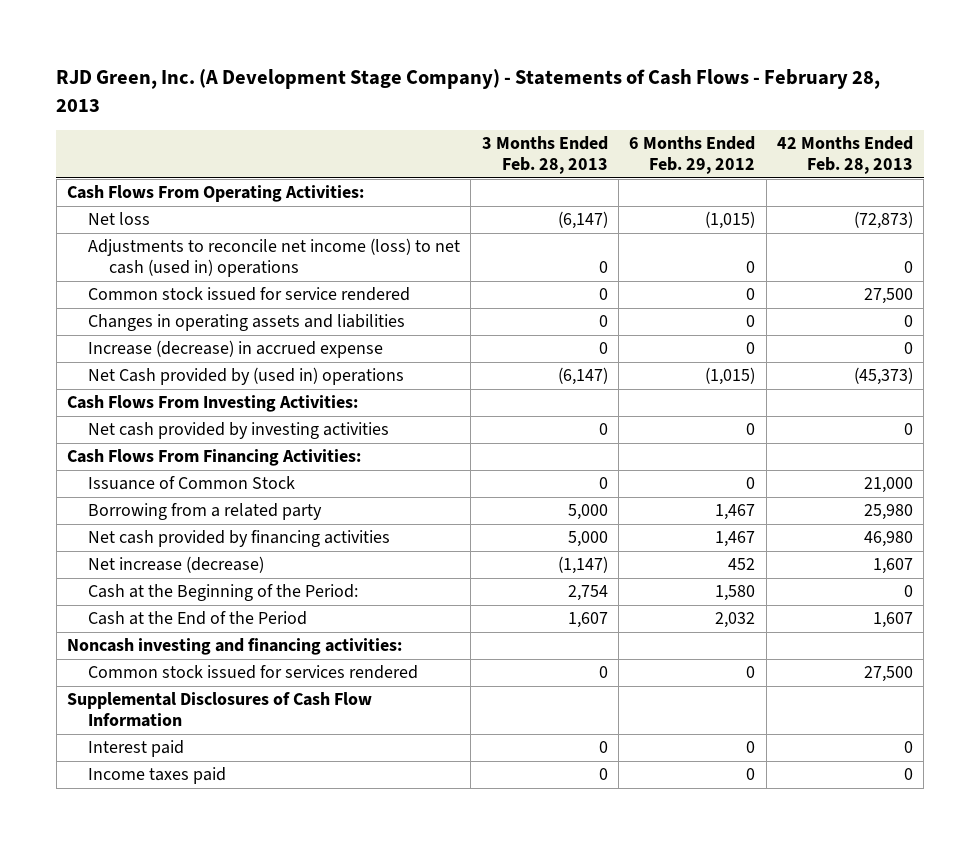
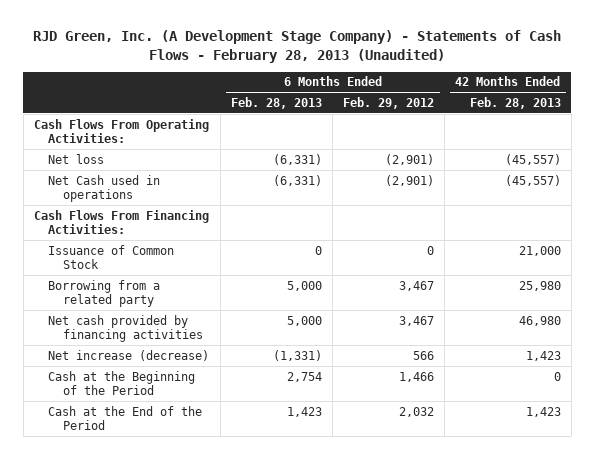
- RJD Green, Inc. (A Development Stage Company) - Statements of Cash Flows - February 28, 2013
+ RJD Green, Inc. (A Development Stage Company) - Statements of Cash Flows - February 28, 2013 (Unaudited)
- | 3 Months Ended Feb. 28, 2013 | 6 Months Ended Feb. 29, 2012 | 42 Months Ended Feb. 28, 2013
+ | 6 Months Ended Feb. 28, 2013 | 6 Months Ended Feb. 29, 2012 | 42 Months Ended Feb. 28, 2013
- Net loss | (6,147) | (1,015) | (72,873)
- Adjustments to reconcile net income (loss) to net cash (used in) operations | 0 | 0 | 0
- Common stock issued for service rendered | 0 | 0 | 27,500
- Changes in operating assets and liabilities | 0 | 0 | 0
- Increase (decrease) in accrued expense | 0 | 0 | 0
- Net Cash provided by (used in) operations | (6,147) | (1,015) | (45,373)
- Cash Flows From Investing Activities:
- Net cash provided by investing activities | 0 | 0 | 0
+ Net loss | (6,331) | (2,901) | (45,557)
+ Net Cash used in operations | (6,331) | (2,901) | (45,557)
- Borrowing from a related party | 5,000 | 1,467 | 25,980
- Net cash provided by financing activities | 5,000 | 1,467 | 46,980
- Net increase (decrease) | (1,147) | 452 | 1,607
- Cash at the Beginning of the Period: | 2,754 | 1,580 | 0
- Cash at the End of the Period | 1,607 | 2,032 | 1,607
- Noncash investing and financing activities:
- Common stock issued for services rendered | 0 | 0 | 27,500
- Supplemental Disclosures of Cash Flow Information
- Interest paid | 0 | 0 | 0
- Income taxes paid | 0 | 0 | 0
+ Borrowing from a related party | 5,000 | 3,467 | 25,980
+ Net cash provided by financing activities | 5,000 | 3,467 | 46,980
+ Net increase (decrease) | (1,331) | 566 | 1,423
+ Cash at the Beginning of the Period | 2,754 | 1,466 | 0
+ Cash at the End of the Period | 1,423 | 2,032 | 1,423

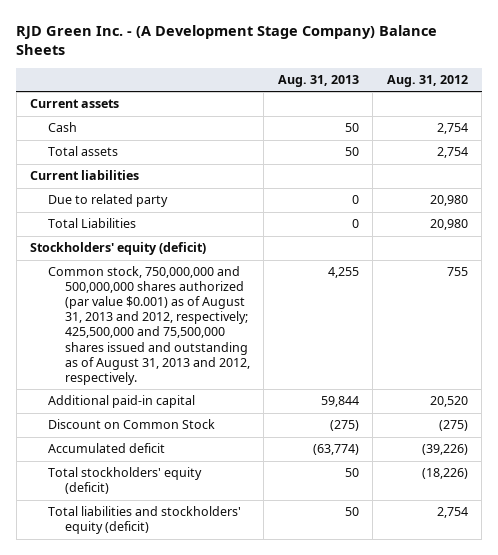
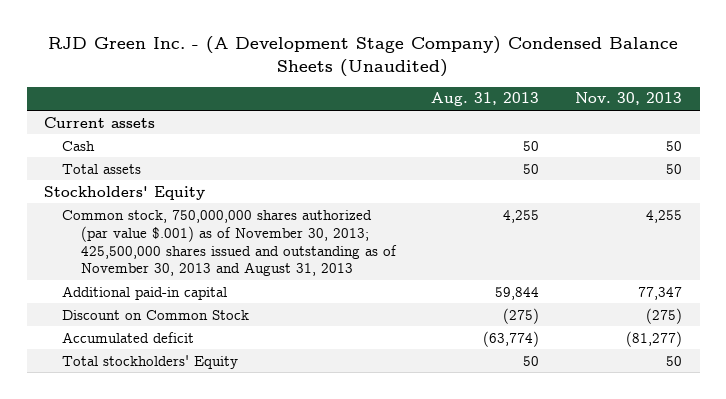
- RJD Green Inc. - (A Development Stage Company) Balance Sheets
+ RJD Green Inc. - (A Development Stage Company) Condensed Balance Sheets (Unaudited)
- | Aug. 31, 2013 | Aug. 31, 2012
+ | Aug. 31, 2013 | Nov. 30, 2013
- Current liabilities
- Due to related party | 0 | 20,980
- Total Liabilities | 0 | 20,980
- Stockholders' equity (deficit)
- Common stock, 750,000,000 and 500,000,000 shares authorized (par value $0.001) as of August 31, 2013 and 2012, respectively; 425,500,000 and 75,500,000 shares issued and outstanding as of August 31, 2013 and 2012, respectively. | 4,255 | 755
+ Stockholders' Equity
+ Common stock, 750,000,000 shares authorized (par value $.001) as of November 30, 2013; 425,500,000 shares issued and outstanding as of November 30, 2013 and August 31, 2013 | 4,255 | 4,255
- Total stockholders' equity (deficit) | 50 | (18,226)
- Total liabilities and stockholders' equity (deficit) | 50 | 2,754
+ Total stockholders' Equity | 50 | 50

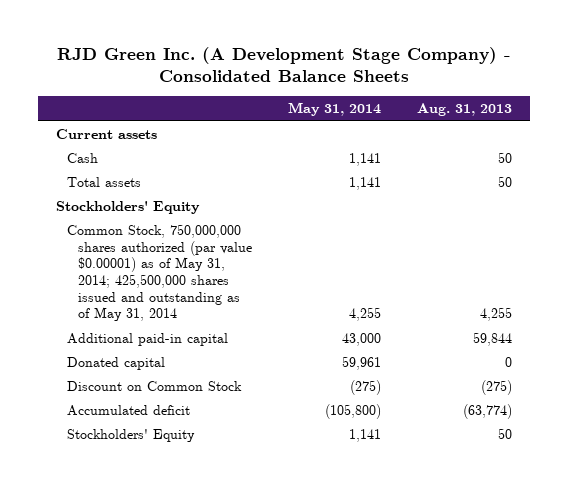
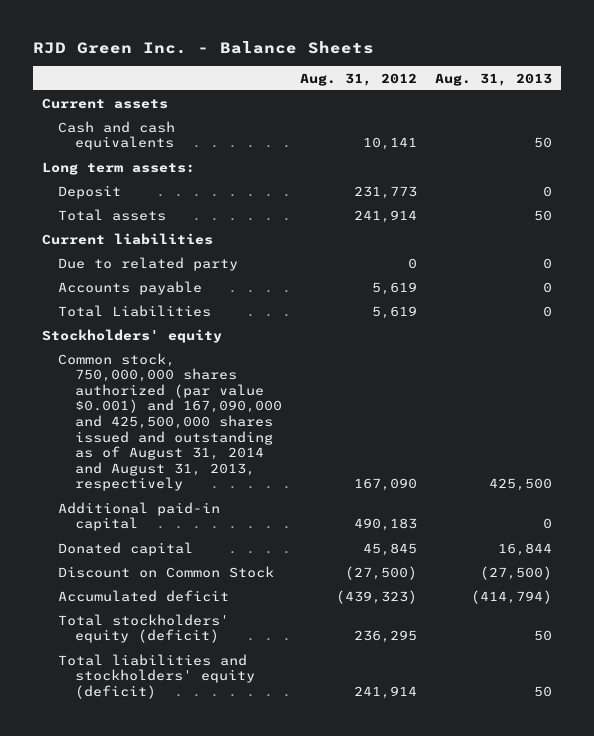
- RJD Green Inc. (A Development Stage Company) - Consolidated Balance Sheets
+ RJD Green Inc. - Balance Sheets
- | May 31, 2014 | Aug. 31, 2013
+ | Aug. 31, 2012 | Aug. 31, 2013
- Cash | 1,141 | 50
+ Cash and cash equivalents | 10,141 | 50
+ Long term assets:
+ Deposit | 231,773 | 0
- Stockholders' Equity
- Common Stock, 750,000,000 shares authorized (par value $0.00001) as of May 31, 2014; 425,500,000 shares issued and outstanding as of May 31, 2014 | 4,255 | 4,255
- Additional paid-in capital | 43,000 | 59,844
- Donated capital | 59,961 | 0
- Discount on Common Stock | (275) | (275)
- Accumulated deficit | (105,800) | (63,774)
- Stockholders' Equity | 1,141 | 50
+ Current liabilities
+ Due to related party | 0 | 0
+ Accounts payable | 5,619 | 0
+ Total Liabilities | 5,619 | 0
+ Stockholders' equity
+ Common stock, 750,000,000 shares authorized (par value $0.001) and 167,090,000 and 425,500,000 shares issued and outstanding as of August 31, 2014 and August 31, 2013, respectively | 167,090 | 425,500
+ Additional paid-in capital | 490,183 | 0
+ Donated capital | 45,845 | 16,844
+ Discount on Common Stock | (27,500) | (27,500)
+ Accumulated deficit | (439,323) | (414,794)
+ Total stockholders' equity (deficit) | 236,295 | 50
+ Total liabilities and stockholders' equity (deficit) | 241,914 | 50

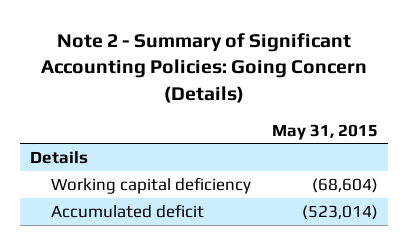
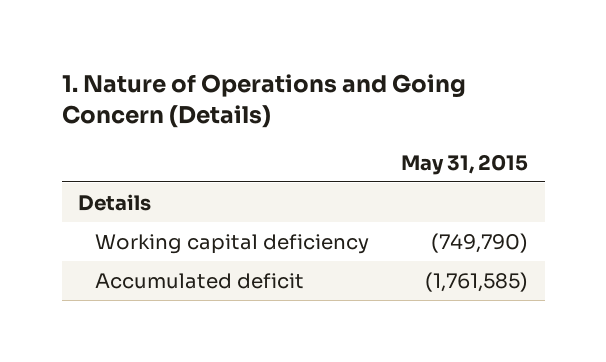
- Note 2 - Summary of Significant Accounting Policies: Going Concern (Details)
+ 1. Nature of Operations and Going Concern (Details)
- Working capital deficiency | (68,604)
- Accumulated deficit | (523,014)
+ Working capital deficiency | (749,790)
+ Accumulated deficit | (1,761,585)

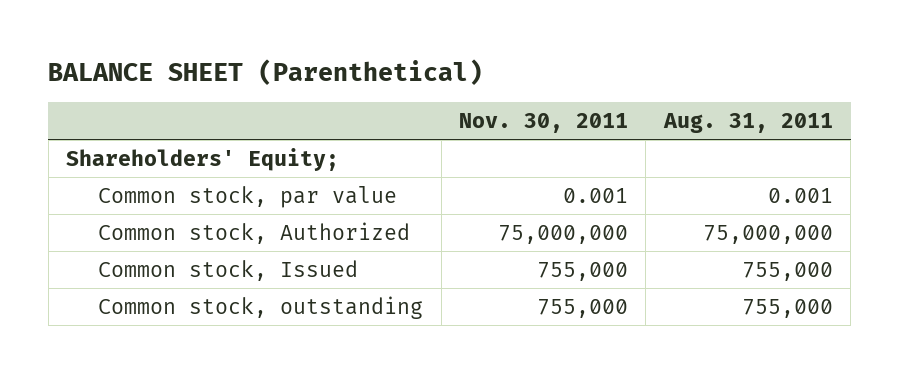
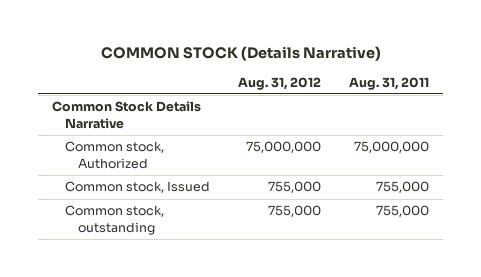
- BALANCE SHEET (Parenthetical)
+ COMMON STOCK (Details Narrative)
- | Nov. 30, 2011 | Aug. 31, 2011
+ | Aug. 31, 2012 | Aug. 31, 2011
- Shareholders' Equity;
- Common stock, par value | 0.001 | 0.001
+ Common Stock Details Narrative

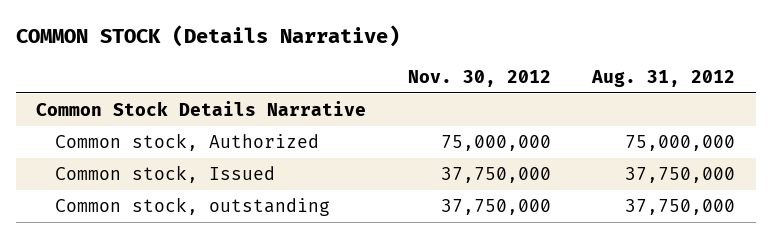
- | Aug. 31, 2012 | Aug. 31, 2011
+ | Nov. 30, 2012 | Aug. 31, 2012
- Common stock, Issued | 755,000 | 755,000
- Common stock, outstanding | 755,000 | 755,000
+ Common stock, Issued | 37,750,000 | 37,750,000
+ Common stock, outstanding | 37,750,000 | 37,750,000

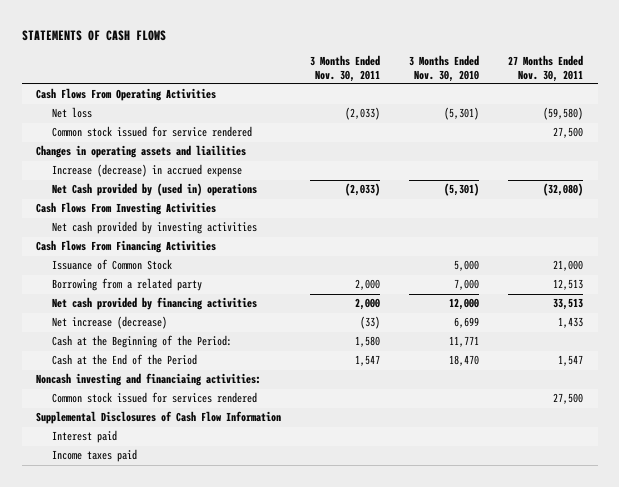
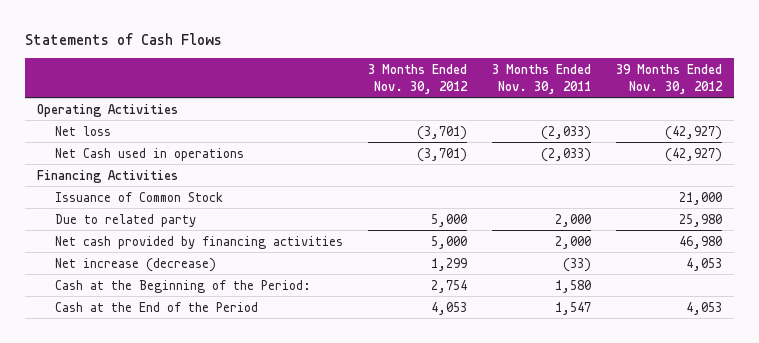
- STATEMENTS OF CASH FLOWS
+ Statements of Cash Flows
- | 3 Months Ended Nov. 30, 2011 | 3 Months Ended Nov. 30, 2010 | 27 Months Ended Nov. 30, 2011
+ | 3 Months Ended Nov. 30, 2012 | 3 Months Ended Nov. 30, 2011 | 39 Months Ended Nov. 30, 2012
- Cash Flows From Operating Activities
+ Operating Activities
- Common stock issued for service rendered | | | 27,500
- Changes in operating assets and liailities
- Increase (decrease) in accrued expense
- Net Cash provided by (used in) operations | (2,033) | (5,301) | (32,080)
- Cash Flows From Investing Activities
- Net cash provided by investing activities
- Cash Flows From Financing Activities
+ Net Cash used in operations | (3,701) | (2,033) | (42,927)
+ Financing Activities
- Borrowing from a related party | 2,000 | 7,000 | 12,513
+ Due to related party | 5,000 | 2,000 | 25,980
- Noncash investing and financiaing activities:
- Common stock issued for services rendered | | | 27,500
- Supplemental Disclosures of Cash Flow Information
- Interest paid
- Income taxes paid

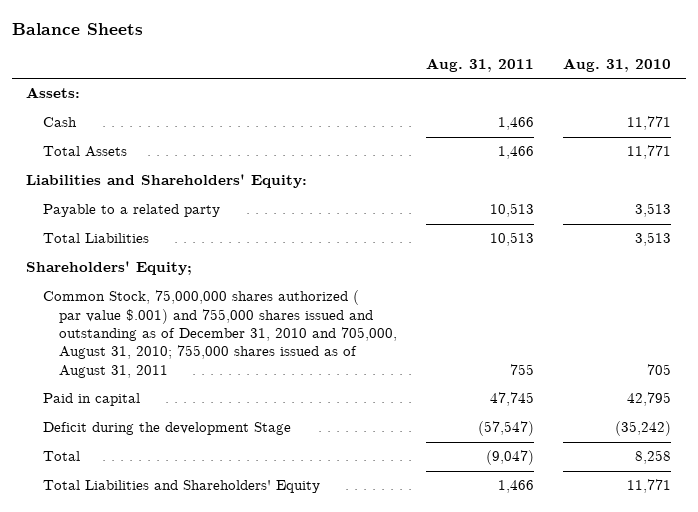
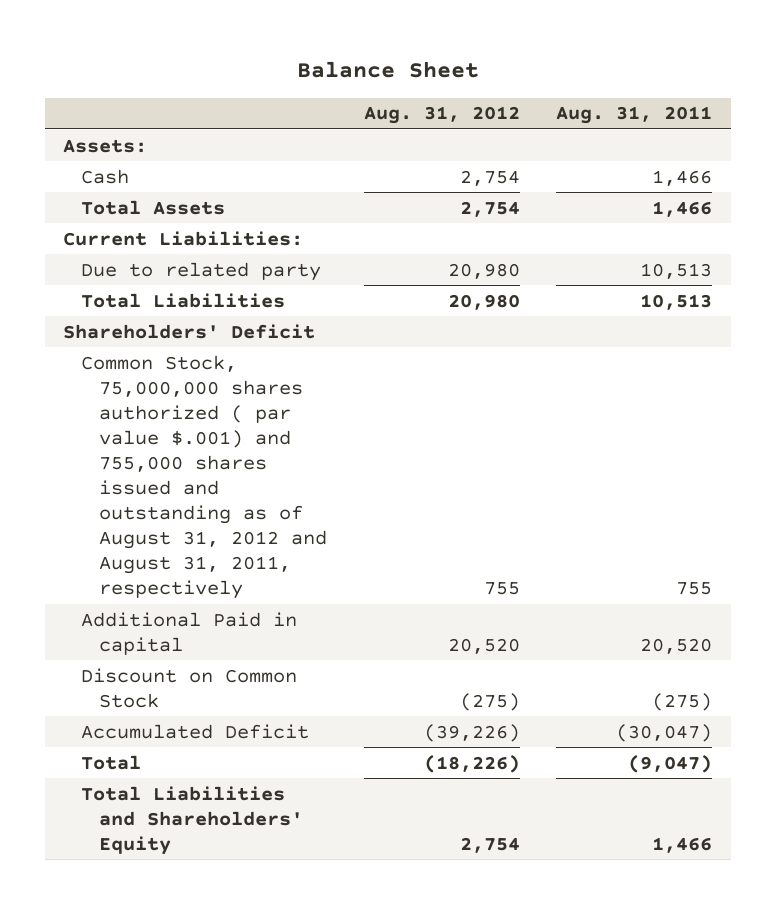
- Balance Sheets
+ Balance Sheet
- | Aug. 31, 2011 | Aug. 31, 2010
+ | Aug. 31, 2012 | Aug. 31, 2011
- Liabilities and Shareholders' Equity:
- Payable to a related party | 10,513 | 3,513
+ Current Liabilities:
+ Due to related party | 20,980 | 10,513
- Shareholders' Equity;
- Common Stock, 75,000,000 shares authorized ( par value $.001) and 755,000 shares issued and outstanding as of December 31, 2010 and 705,000, August 31, 2010; 755,000 shares issued as of August 31, 2011 | 755 | 705
- Paid in capital | 47,745 | 42,795
- Deficit during the development Stage | (57,547) | (35,242)
+ Shareholders' Deficit
+ Common Stock, 75,000,000 shares authorized ( par value $.001) and 755,000 shares issued and outstanding as of August 31, 2012 and August 31, 2011, respectively | 755 | 755
+ Additional Paid in capital | 20,520 | 20,520
+ Discount on Common Stock | (275) | (275)
+ Accumulated Deficit | (39,226) | (30,047)

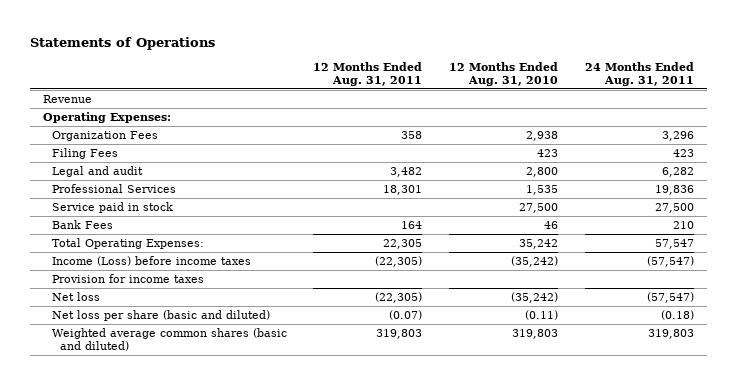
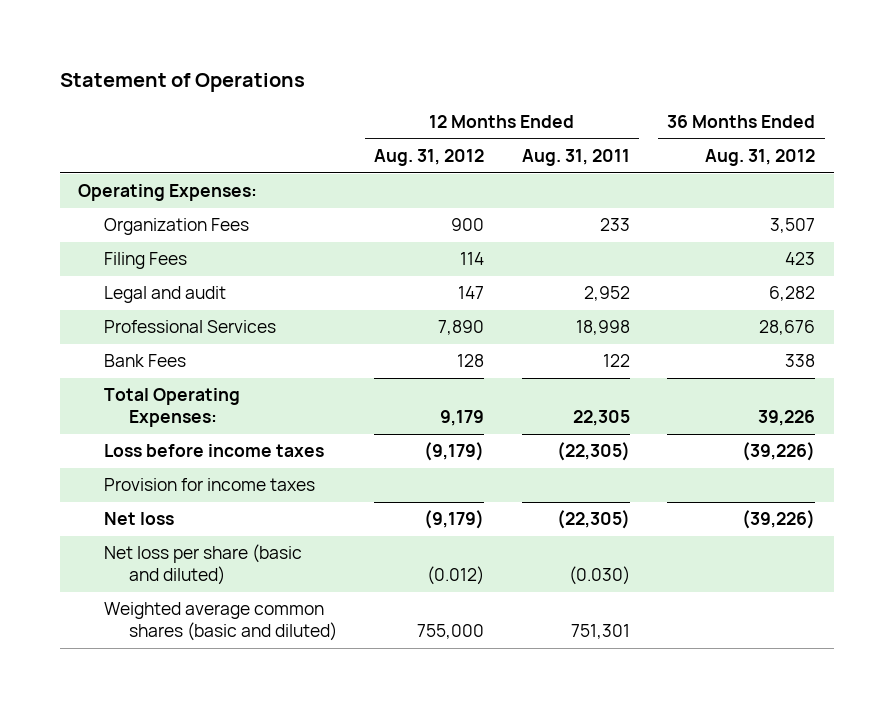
- Statements of Operations
+ Statement of Operations
- | 12 Months Ended Aug. 31, 2011 | 12 Months Ended Aug. 31, 2010 | 24 Months Ended Aug. 31, 2011
+ | 12 Months Ended Aug. 31, 2012 | 12 Months Ended Aug. 31, 2011 | 36 Months Ended Aug. 31, 2012
- Revenue
- Organization Fees | 358 | 2,938 | 3,296
+ Organization Fees | 900 | 233 | 3,507
- Legal and audit | 3,482 | 2,800 | 6,282
- Professional Services | 18,301 | 1,535 | 19,836
- Service paid in stock | | 27,500 | 27,500
- Bank Fees | 164 | 46 | 210
+ Legal and audit | 147 | 2,952 | 6,282
+ Professional Services | 7,890 | 18,998 | 28,676
+ Bank Fees | 128 | 122 | 338
- Income (Loss) before income taxes | (22,305) | (35,242) | (57,547)
+ Loss before income taxes | (9,179) | (22,305) | (39,226)
- Net loss per share (basic and diluted) | (0.07) | (0.11) | (0.18)
- Weighted average common shares (basic and diluted) | 319,803 | 319,803 | 319,803
+ Net loss per share (basic and diluted) | (0.012) | (0.030) |
+ Weighted average common shares (basic and diluted) | 755,000 | 751,301 |

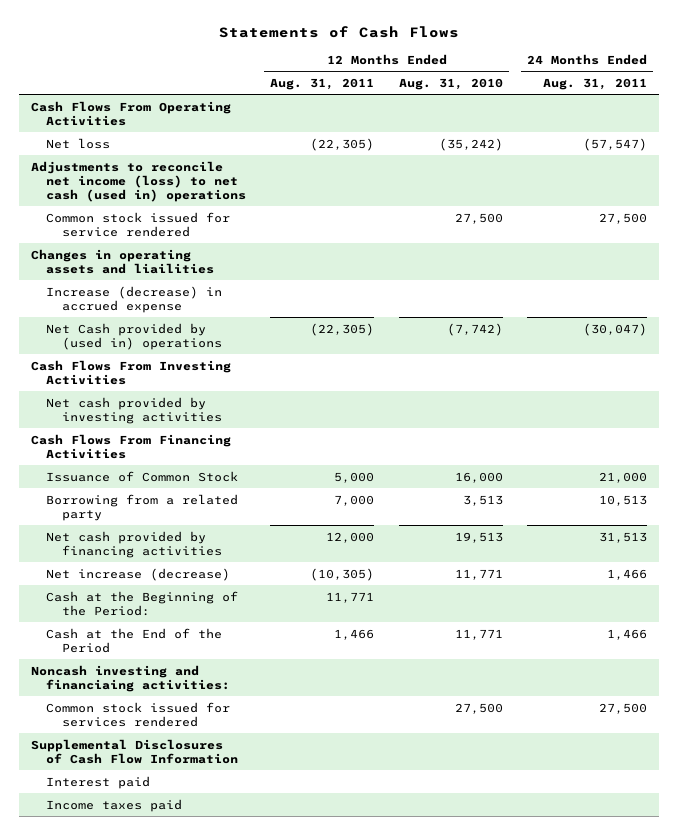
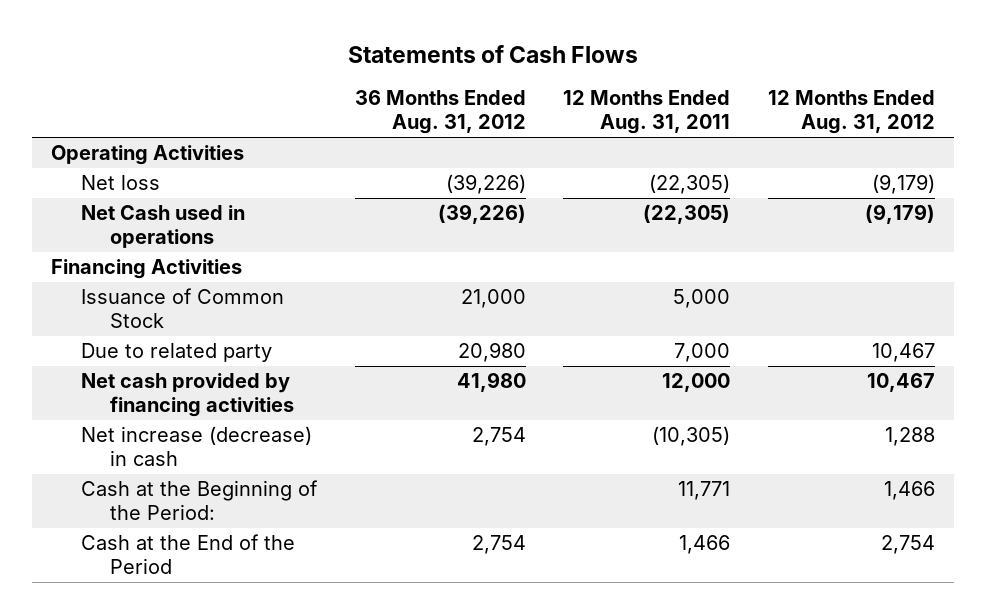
- | 12 Months Ended Aug. 31, 2011 | 12 Months Ended Aug. 31, 2010 | 24 Months Ended Aug. 31, 2011
+ | 36 Months Ended Aug. 31, 2012 | 12 Months Ended Aug. 31, 2011 | 12 Months Ended Aug. 31, 2012
- Cash Flows From Operating Activities
+ Operating Activities
- Adjustments to reconcile net income (loss) to net cash (used in) operations
- Common stock issued for service rendered | | 27,500 | 27,500
- Changes in operating assets and liailities
- Increase (decrease) in accrued expense
- Net Cash provided by (used in) operations | (22,305) | (7,742) | (30,047)
- Cash Flows From Investing Activities
- Net cash provided by investing activities
- Cash Flows From Financing Activities
+ Net Cash used in operations | (39,226) | (22,305) | (9,179)
+ Financing Activities
- Borrowing from a related party | 7,000 | 3,513 | 10,513
+ Due to related party | 20,980 | 7,000 | 10,467
- Net increase (decrease) | (10,305) | 11,771 | 1,466
+ Net increase (decrease) in cash | 2,754 | (10,305) | 1,288
- Noncash investing and financiaing activities:
- Common stock issued for services rendered | | 27,500 | 27,500
- Supplemental Disclosures of Cash Flow Information
- Interest paid
- Income taxes paid

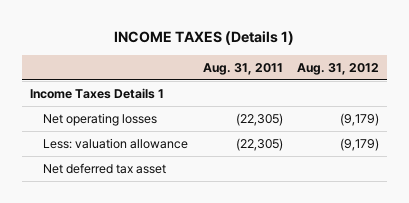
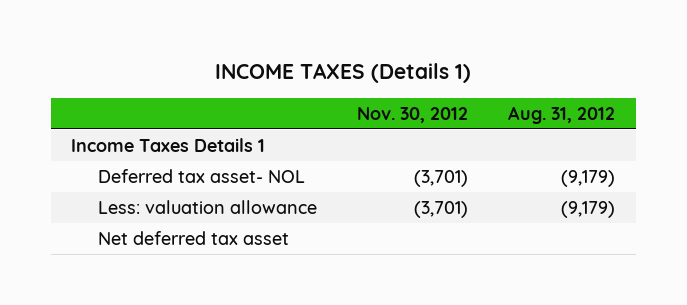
- | Aug. 31, 2011 | Aug. 31, 2012
+ | Nov. 30, 2012 | Aug. 31, 2012
- Net operating losses | (22,305) | (9,179)
+ Deferred tax asset- NOL | (3,701) | (9,179)

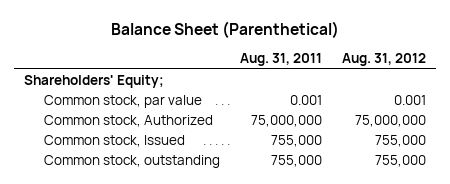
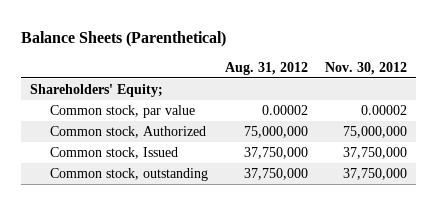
- Balance Sheet (Parenthetical)
+ Balance Sheets (Parenthetical)
- | Aug. 31, 2011 | Aug. 31, 2012
+ | Aug. 31, 2012 | Nov. 30, 2012
- Common stock, par value | 0.001 | 0.001
+ Common stock, par value | 0.00002 | 0.00002
- Common stock, Issued | 755,000 | 755,000
- Common stock, outstanding | 755,000 | 755,000
+ Common stock, Issued | 37,750,000 | 37,750,000
+ Common stock, outstanding | 37,750,000 | 37,750,000

